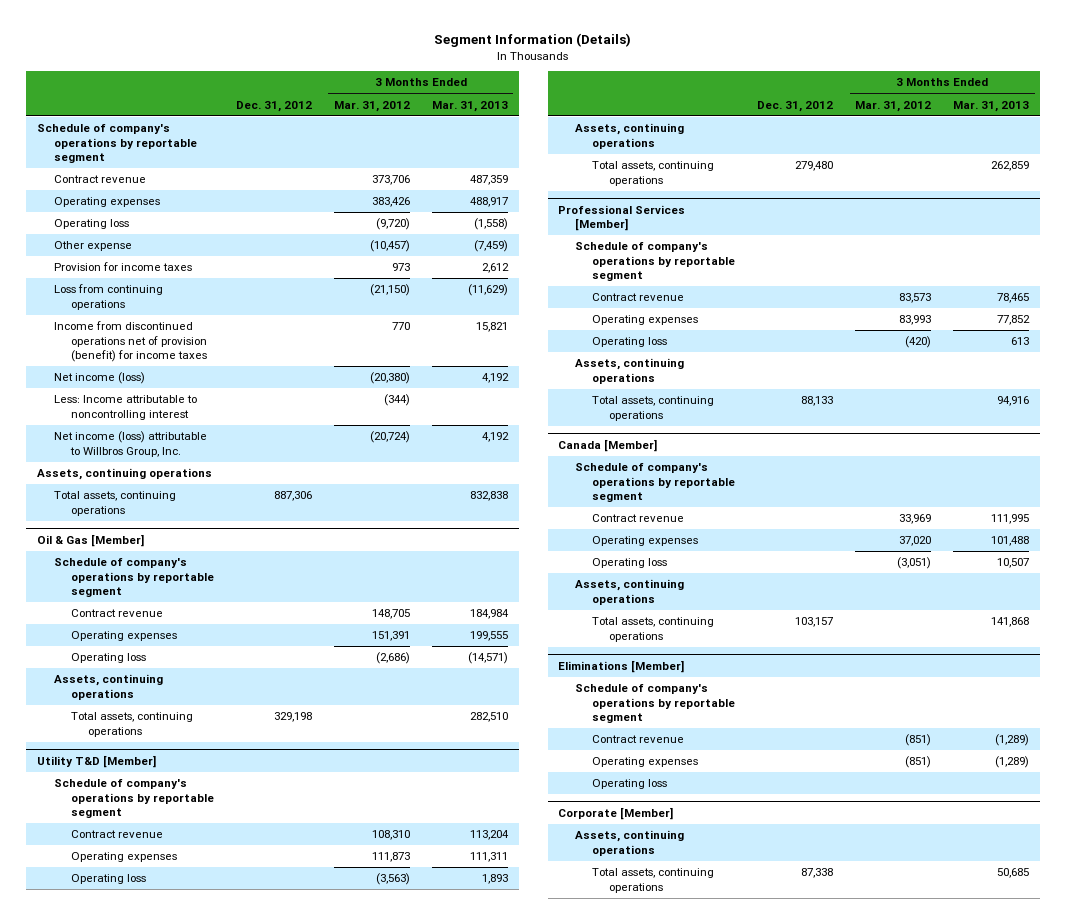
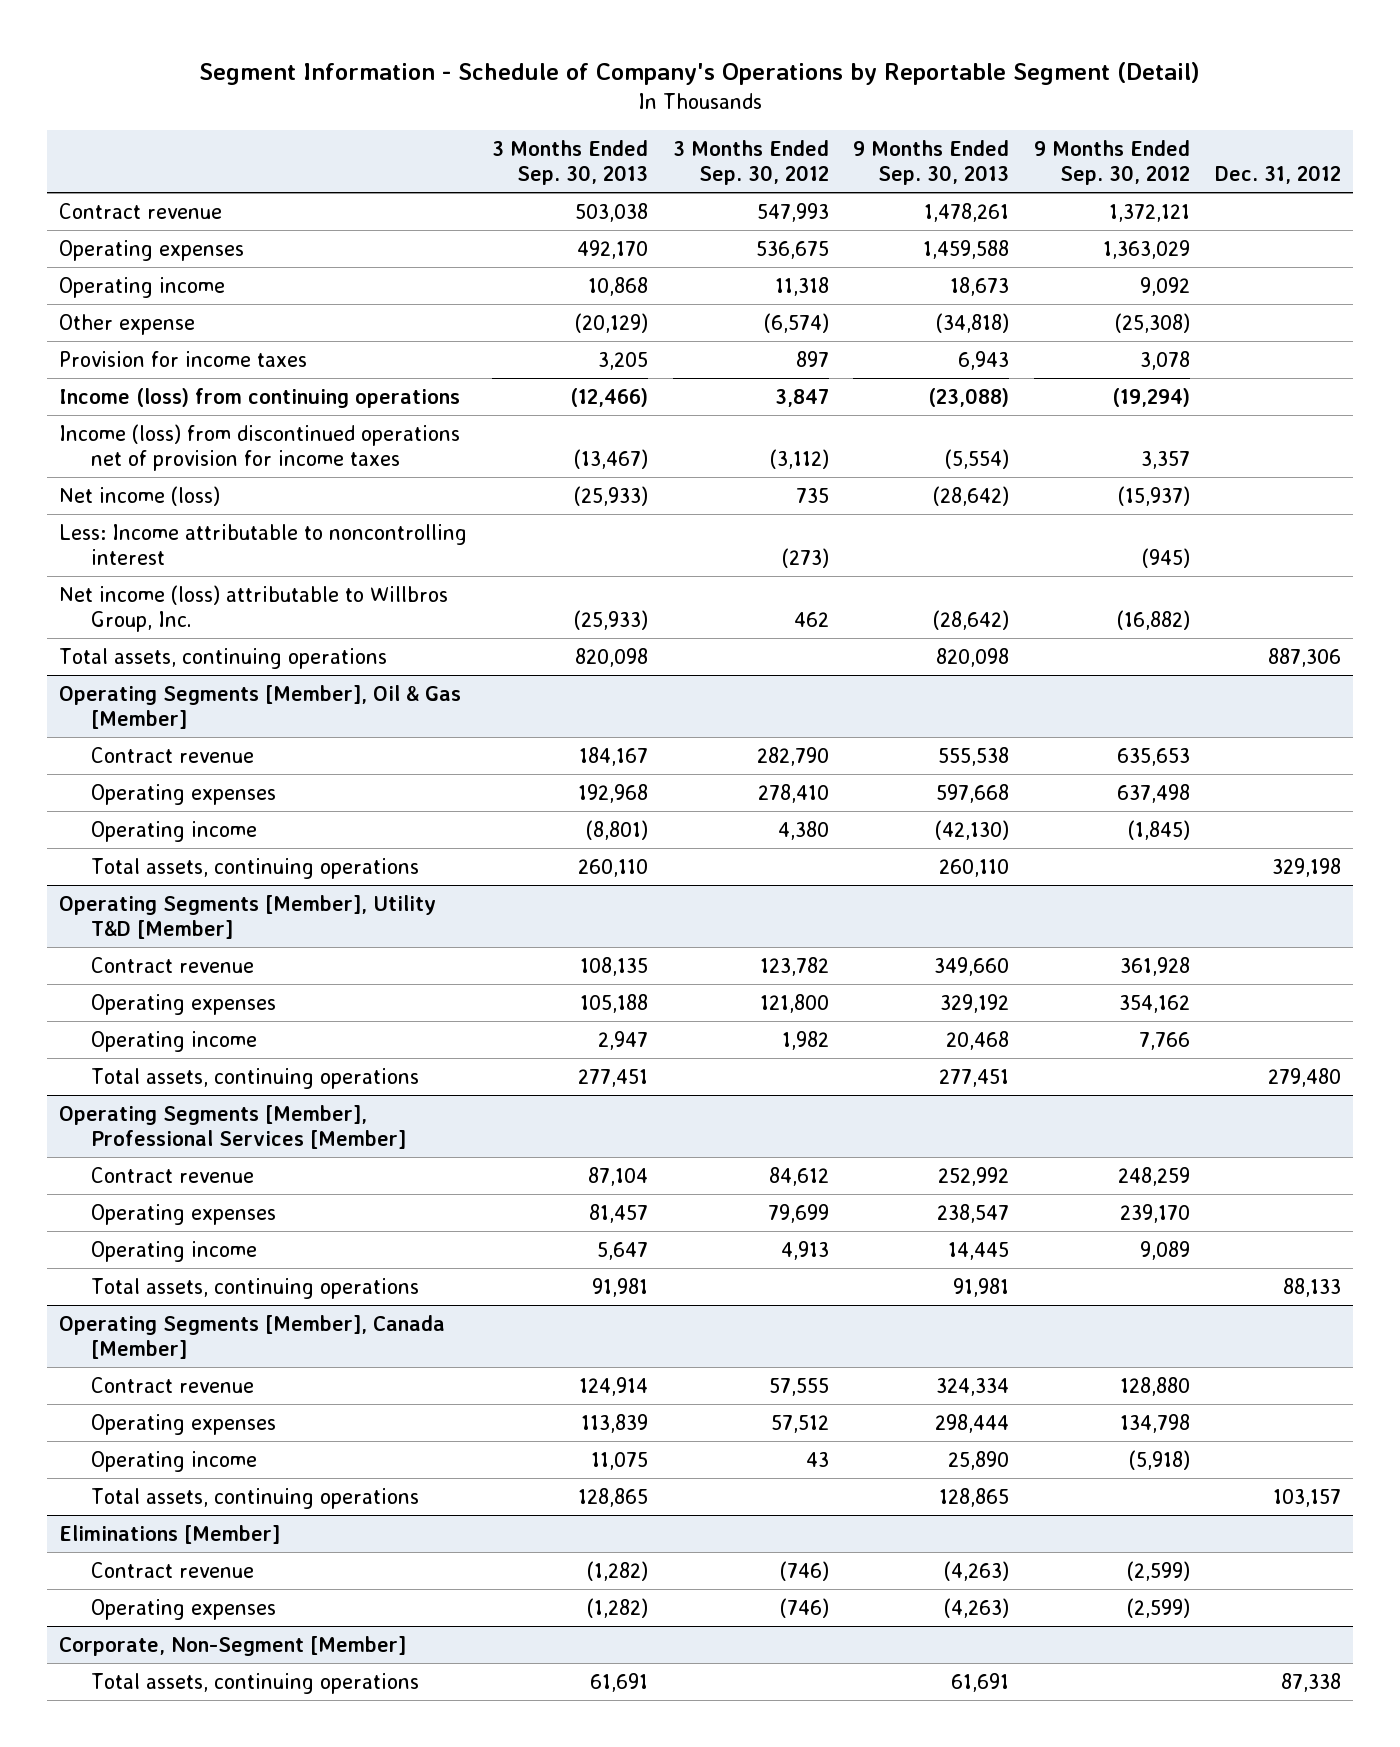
- Segment Information (Details)
+ Segment Information - Schedule of Company's Operations by Reportable Segment (Detail)
- | Dec. 31, 2012 | 3 Months Ended Mar. 31, 2012 | 3 Months Ended Mar. 31, 2013
+ | 3 Months Ended Sep. 30, 2013 | 3 Months Ended Sep. 30, 2012 | 9 Months Ended Sep. 30, 2013 | 9 Months Ended Sep. 30, 2012 | Dec. 31, 2012
- Schedule of company's operations by reportable segment
- Operating loss | | (9,720) | (1,558)
+ Operating income | 10,868 | 11,318 | 18,673 | 9,092 |
- Loss from continuing operations | | (21,150) | (11,629)
- Income from discontinued operations net of provision (benefit) for income taxes | | 770 | 15,821
+ Income (loss) from continuing operations | (12,466) | 3,847 | (23,088) | (19,294) |
+ Income (loss) from discontinued operations net of provision for income taxes | (13,467) | (3,112) | (5,554) | 3,357 |
- Assets, continuing operations
- Oil & Gas [Member]
- Schedule of company's operations by reportable segment
+ Operating Segments [Member], Oil & Gas [Member]
- Operating loss | | (2,686) | (14,571)
- Assets, continuing operations
+ Operating income | (8,801) | 4,380 | (42,130) | (1,845) |
- Utility T&D [Member]
- Schedule of company's operations by reportable segment
+ Operating Segments [Member], Utility T&D [Member]
- Operating loss | | (3,563) | 1,893
- Assets, continuing operations
+ Operating income | 2,947 | 1,982 | 20,468 | 7,766 |
- Professional Services [Member]
- Schedule of company's operations by reportable segment
+ Operating Segments [Member], Professional Services [Member]
- Operating loss | | (420) | 613
- Assets, continuing operations
+ Operating income | 5,647 | 4,913 | 14,445 | 9,089 |
- Canada [Member]
- Schedule of company's operations by reportable segment
+ Operating Segments [Member], Canada [Member]
- Operating loss | | (3,051) | 10,507
- Assets, continuing operations
+ Operating income | 11,075 | 43 | 25,890 | (5,918) |
@ Eliminations [Member]
- Schedule of company's operations by reportable segment
- Operating loss
- Corporate [Member]
- Assets, continuing operations
+ Corporate, Non-Segment [Member]

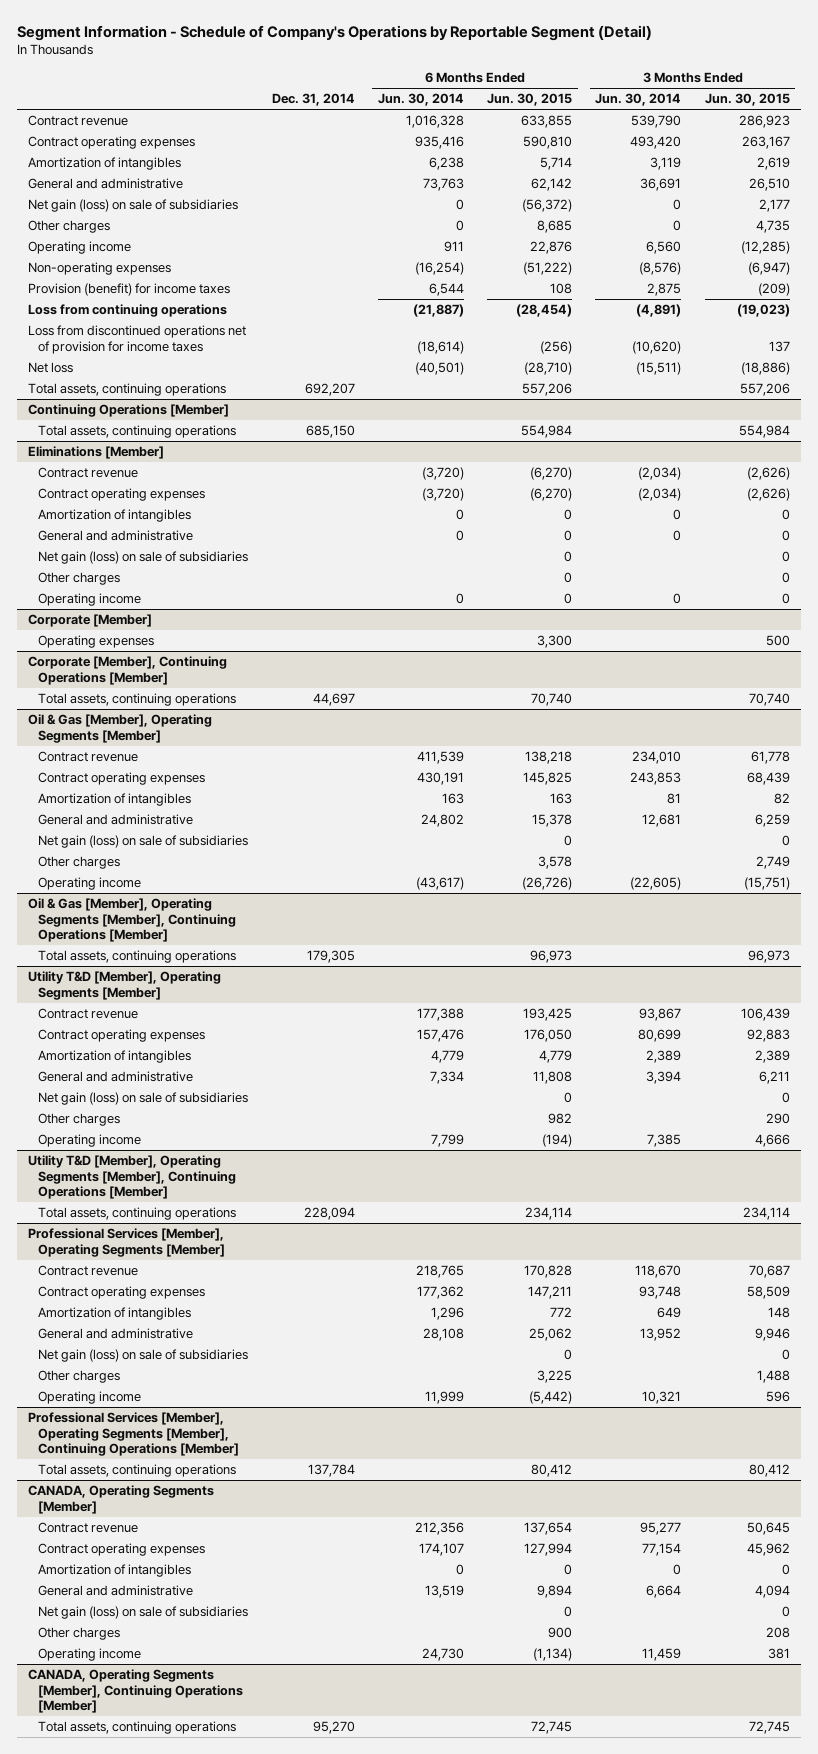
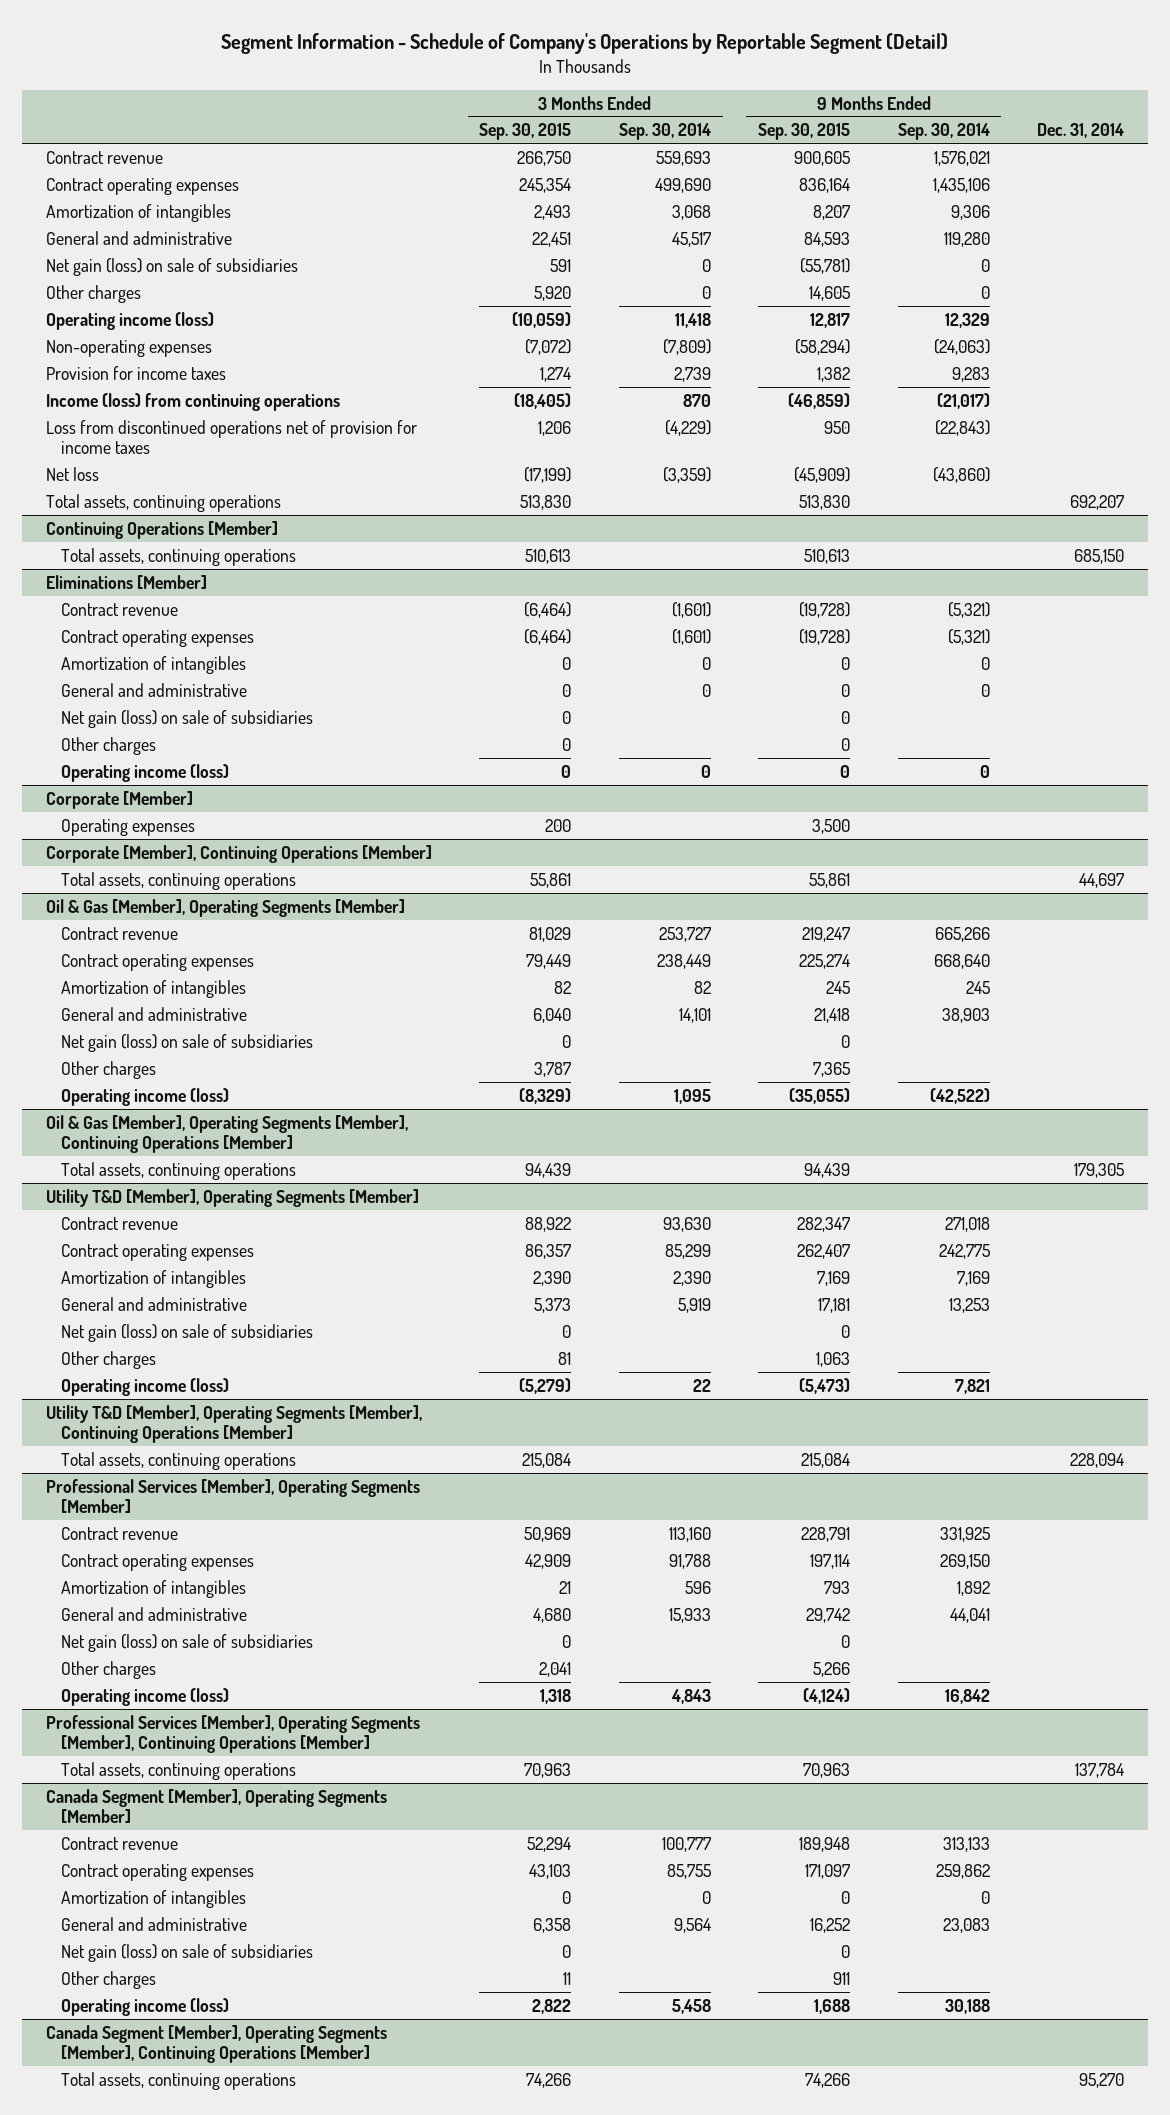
- | Dec. 31, 2014 | 6 Months Ended Jun. 30, 2014 | 6 Months Ended Jun. 30, 2015 | 3 Months Ended Jun. 30, 2014 | 3 Months Ended Jun. 30, 2015
+ | 3 Months Ended Sep. 30, 2015 | 3 Months Ended Sep. 30, 2014 | 9 Months Ended Sep. 30, 2015 | 9 Months Ended Sep. 30, 2014 | Dec. 31, 2014
- Operating income | | 911 | 22,876 | 6,560 | (12,285)
+ Operating income (loss) | (10,059) | 11,418 | 12,817 | 12,329 |
- Provision (benefit) for income taxes | | 6,544 | 108 | 2,875 | (209)
- Loss from continuing operations | | (21,887) | (28,454) | (4,891) | (19,023)
+ Provision for income taxes | 1,274 | 2,739 | 1,382 | 9,283 |
+ Income (loss) from continuing operations | (18,405) | 870 | (46,859) | (21,017) |
@ Eliminations [Member]
- Operating income | | 0 | 0 | 0 | 0
+ Operating income (loss) | 0 | 0 | 0 | 0 |
@ Oil & Gas [Member], Operating Segments [Member]
- Operating income | | (43,617) | (26,726) | (22,605) | (15,751)
+ Operating income (loss) | (8,329) | 1,095 | (35,055) | (42,522) |
@ Utility T&D [Member], Operating Segments [Member]
- Operating income | | 7,799 | (194) | 7,385 | 4,666
+ Operating income (loss) | (5,279) | 22 | (5,473) | 7,821 |
@ Professional Services [Member], Operating Segments [Member]
- Operating income | | 11,999 | (5,442) | 10,321 | 596
+ Operating income (loss) | 1,318 | 4,843 | (4,124) | 16,842 |
- CANADA, Operating Segments [Member]
+ Canada Segment [Member], Operating Segments [Member]
- Operating income | | 24,730 | (1,134) | 11,459 | 381
- CANADA, Operating Segments [Member], Continuing Operations [Member]
+ Operating income (loss) | 2,822 | 5,458 | 1,688 | 30,188 |
+ Canada Segment [Member], Operating Segments [Member], Continuing Operations [Member]

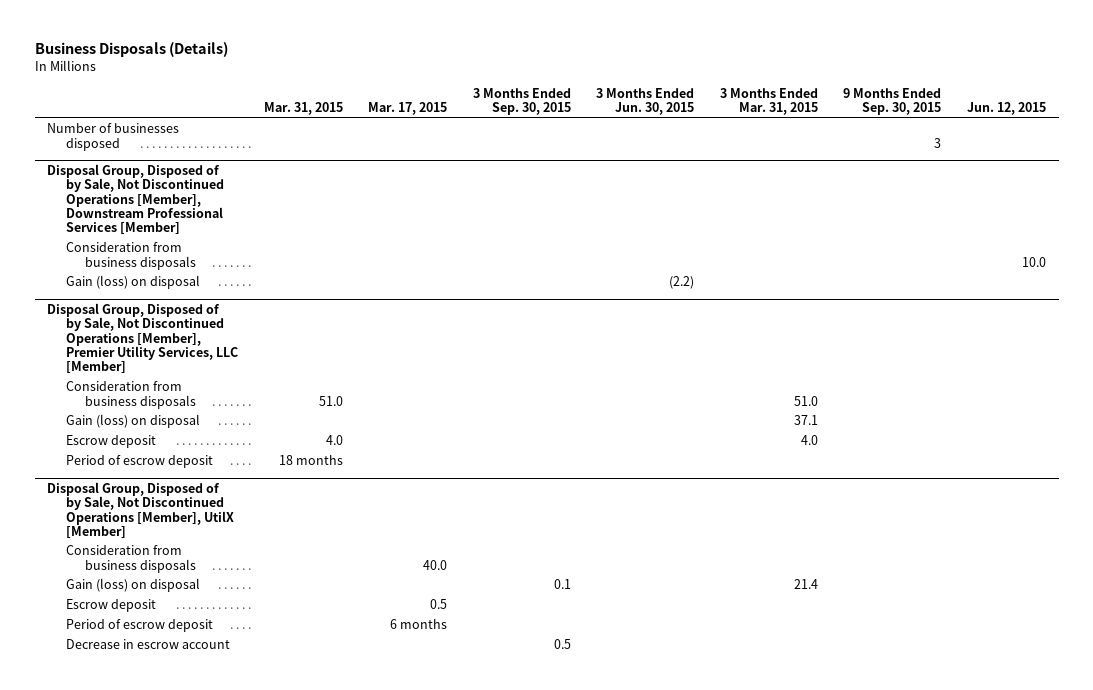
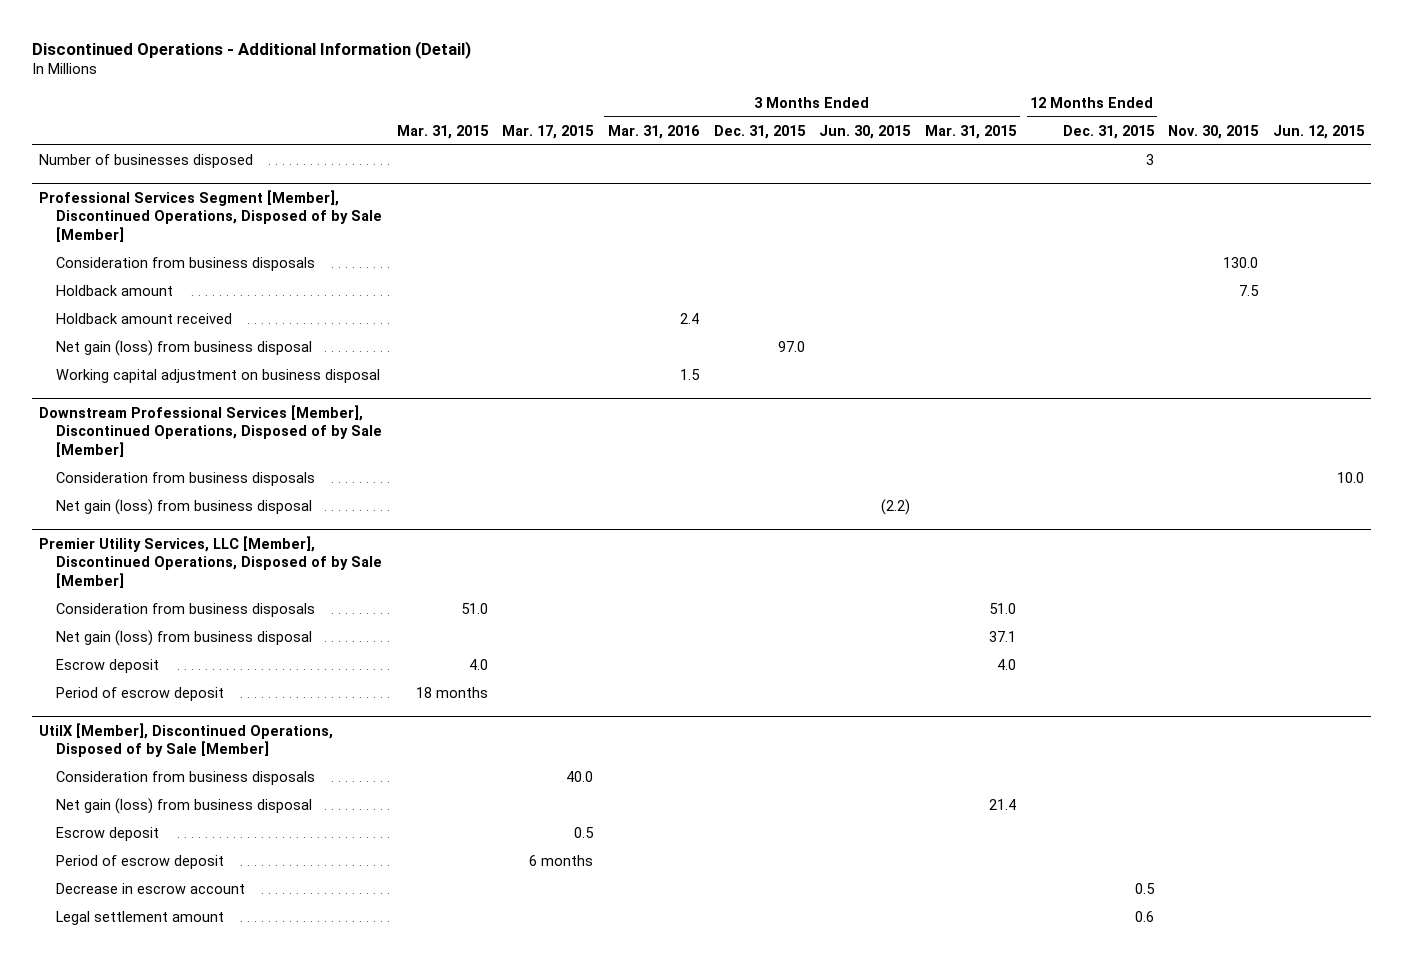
- Business Disposals (Details)
+ Discontinued Operations - Additional Information (Detail)
- | Mar. 31, 2015 | Mar. 17, 2015 | 3 Months Ended Sep. 30, 2015 | 3 Months Ended Jun. 30, 2015 | 3 Months Ended Mar. 31, 2015 | 9 Months Ended Sep. 30, 2015 | Jun. 12, 2015
+ | Mar. 31, 2015 | Mar. 17, 2015 | 3 Months Ended Mar. 31, 2016 | 3 Months Ended Dec. 31, 2015 | 3 Months Ended Jun. 30, 2015 | 3 Months Ended Mar. 31, 2015 | 12 Months Ended Dec. 31, 2015 | Nov. 30, 2015 | Jun. 12, 2015
- Disposal Group, Disposed of by Sale, Not Discontinued Operations [Member], Downstream Professional Services [Member]
+ Professional Services Segment [Member], Discontinued Operations, Disposed of by Sale [Member]
+ Consideration from business disposals | | | | | | | | 130.0 |
+ Holdback amount | | | | | | | | 7.5 |
+ Holdback amount received | | | 2.4 | | | | | |
+ Net gain (loss) from business disposal | | | | 97.0 | | | | |
+ Working capital adjustment on business disposal | | | 1.5 | | | | | |
+ Downstream Professional Services [Member], Discontinued Operations, Disposed of by Sale [Member]
- Gain (loss) on disposal | | | | (2.2) | | |
- Disposal Group, Disposed of by Sale, Not Discontinued Operations [Member], Premier Utility Services, LLC [Member]
+ Net gain (loss) from business disposal | | | | | (2.2) | | | |
+ Premier Utility Services, LLC [Member], Discontinued Operations, Disposed of by Sale [Member]
- Gain (loss) on disposal | | | | | 37.1 | |
+ Net gain (loss) from business disposal | | | | | | 37.1 | | |
- Disposal Group, Disposed of by Sale, Not Discontinued Operations [Member], UtilX [Member]
+ UtilX [Member], Discontinued Operations, Disposed of by Sale [Member]
- Gain (loss) on disposal | | | 0.1 | | 21.4 | |
+ Net gain (loss) from business disposal | | | | | | 21.4 | | |
+ Legal settlement amount | | | | | | | 0.6 | |

